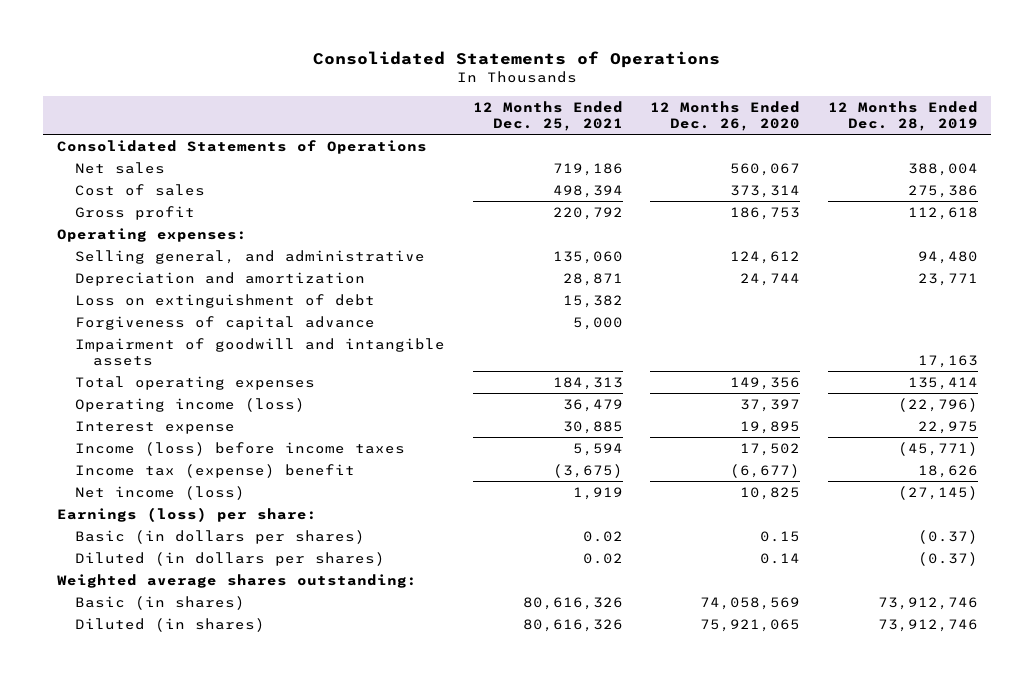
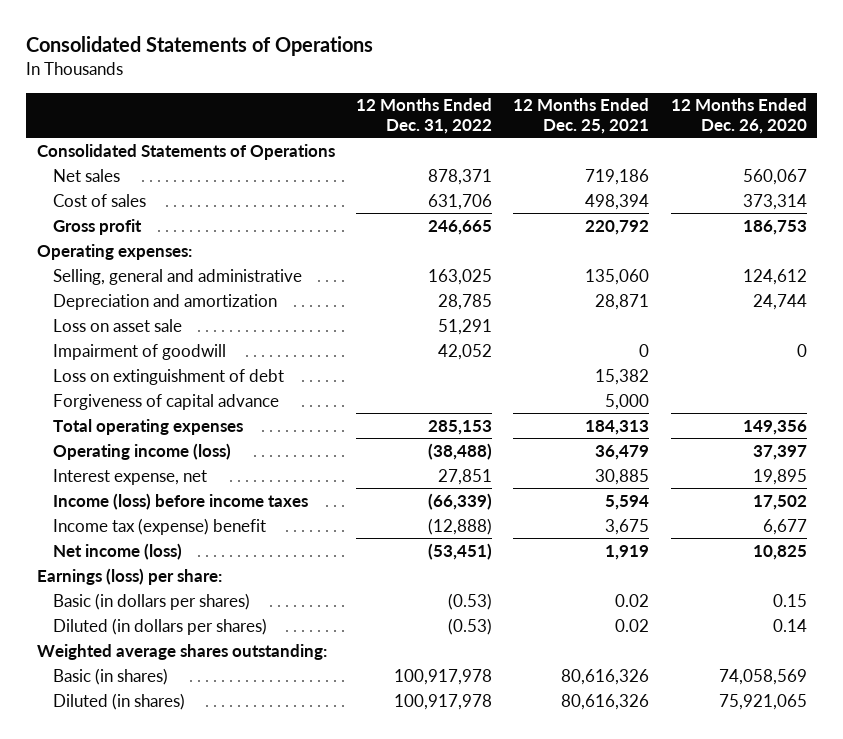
- | 12 Months Ended Dec. 25, 2021 | 12 Months Ended Dec. 26, 2020 | 12 Months Ended Dec. 28, 2019
+ | 12 Months Ended Dec. 31, 2022 | 12 Months Ended Dec. 25, 2021 | 12 Months Ended Dec. 26, 2020
- Selling general, and administrative | 135,060 | 124,612 | 94,480
+ Selling, general and administrative | 163,025 | 135,060 | 124,612
+ Loss on asset sale | 51,291 | |
+ Impairment of goodwill | 42,052 | 0 | 0
- Impairment of goodwill and intangible assets | | | 17,163
- Interest expense | 30,885 | 19,895 | 22,975
+ Interest expense, net | 27,851 | 30,885 | 19,895
- Income tax (expense) benefit | (3,675) | (6,677) | 18,626
+ Income tax (expense) benefit | (12,888) | 3,675 | 6,677

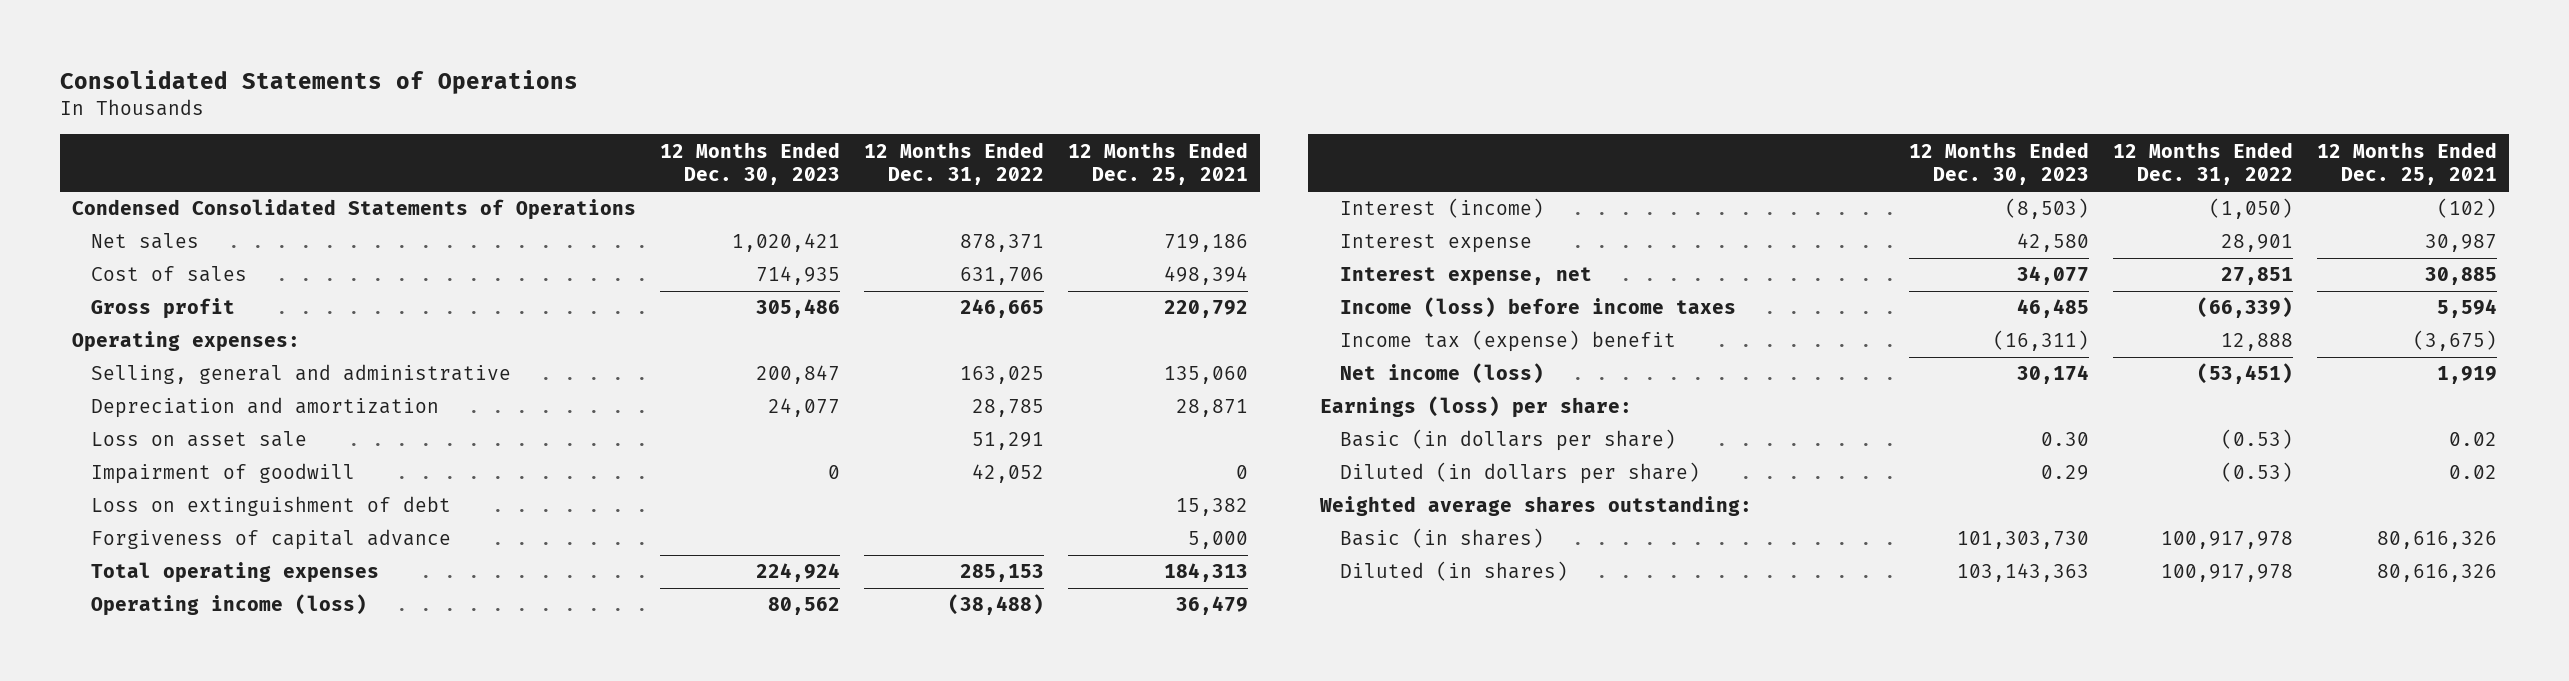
- | 12 Months Ended Dec. 31, 2022 | 12 Months Ended Dec. 25, 2021 | 12 Months Ended Dec. 26, 2020
+ | 12 Months Ended Dec. 30, 2023 | 12 Months Ended Dec. 31, 2022 | 12 Months Ended Dec. 25, 2021
- Consolidated Statements of Operations
+ Condensed Consolidated Statements of Operations
+ Interest (income) | (8,503) | (1,050) | (102)
+ Interest expense | 42,580 | 28,901 | 30,987
- Income tax (expense) benefit | (12,888) | 3,675 | 6,677
+ Income tax (expense) benefit | (16,311) | 12,888 | (3,675)
- Basic (in dollars per shares) | (0.53) | 0.02 | 0.15
- Diluted (in dollars per shares) | (0.53) | 0.02 | 0.14
+ Basic (in dollars per share) | 0.30 | (0.53) | 0.02
+ Diluted (in dollars per share) | 0.29 | (0.53) | 0.02

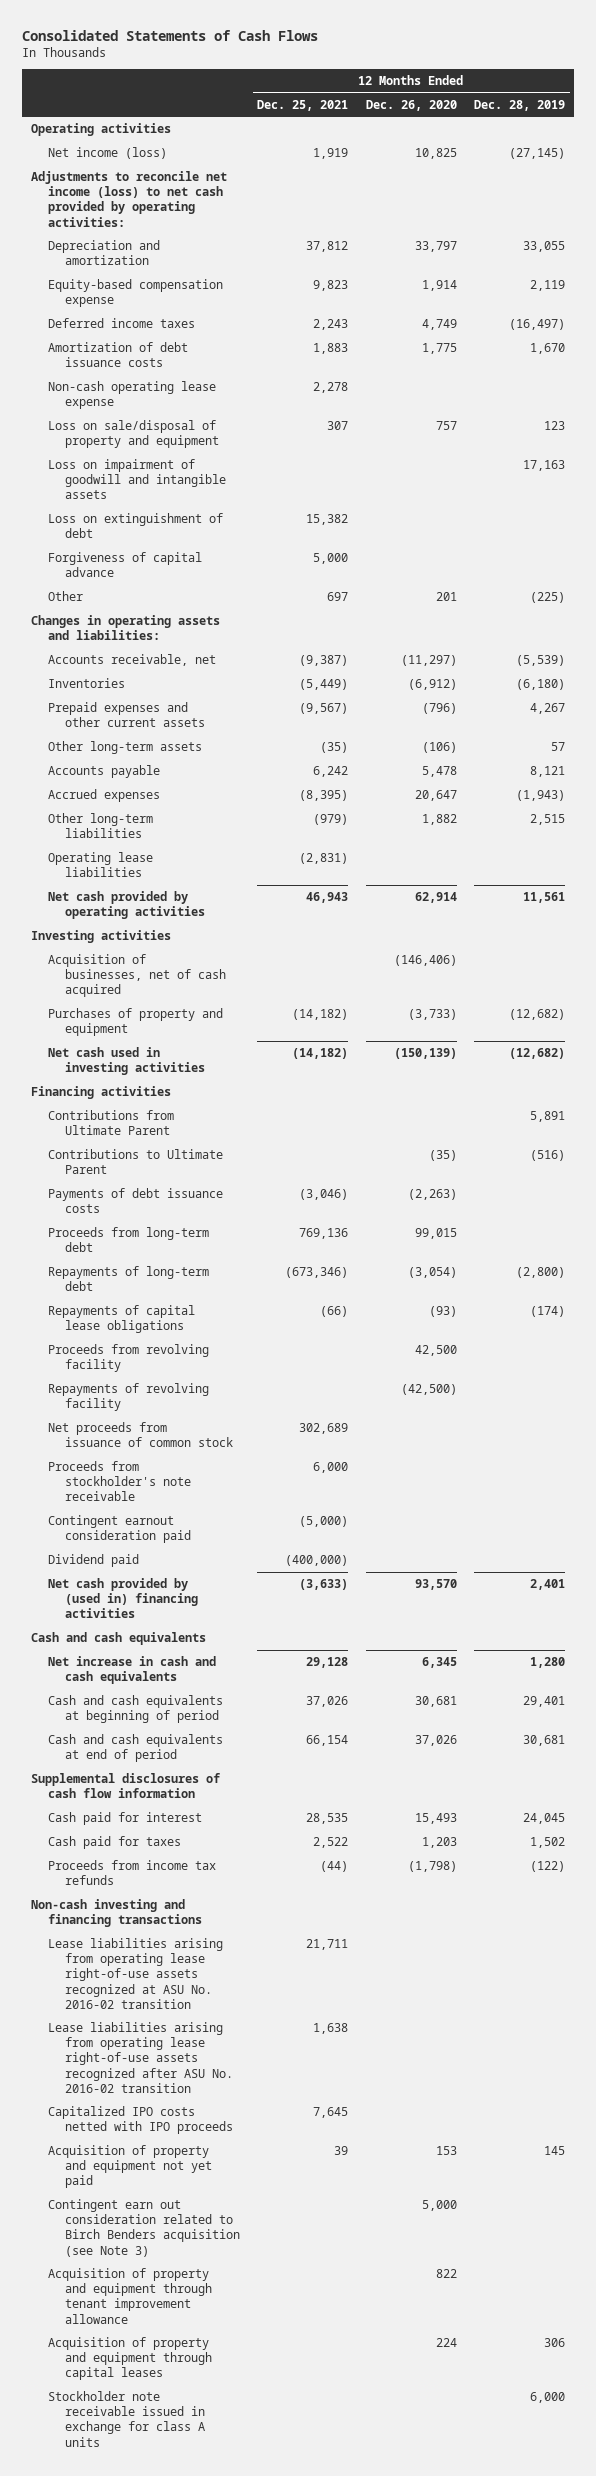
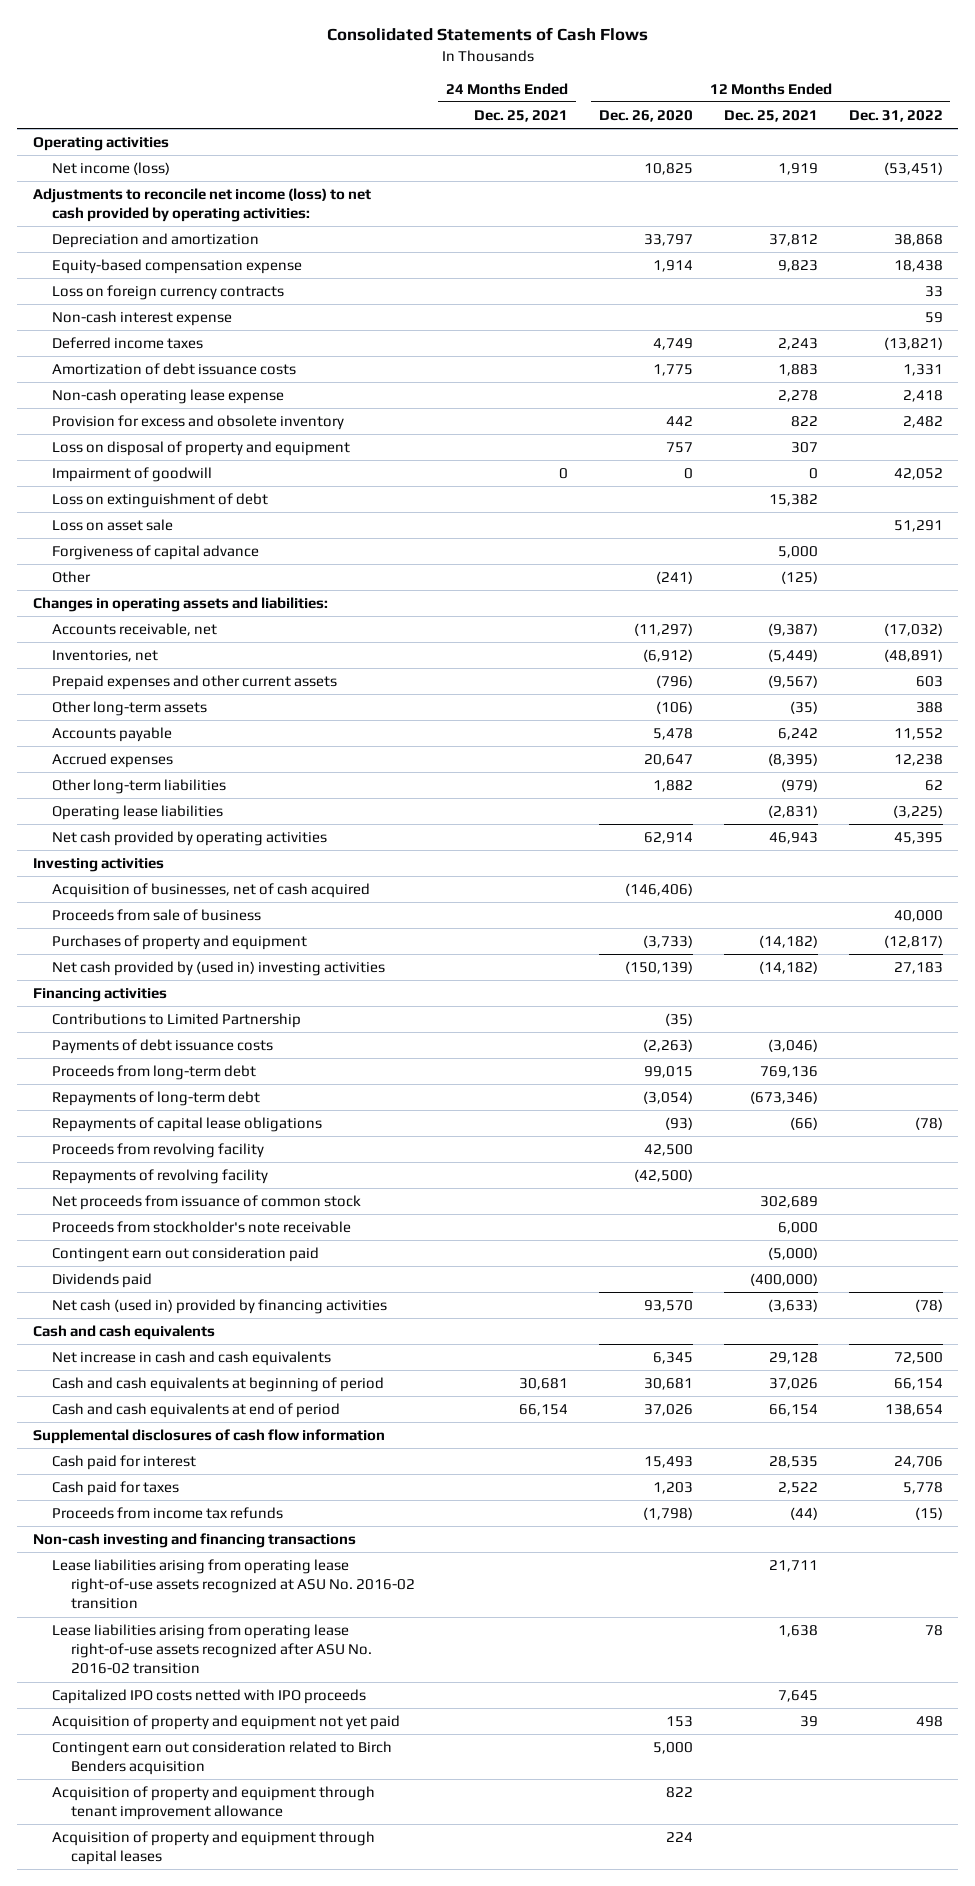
- | 12 Months Ended Dec. 25, 2021 | 12 Months Ended Dec. 26, 2020 | 12 Months Ended Dec. 28, 2019
+ | 24 Months Ended Dec. 25, 2021 | 12 Months Ended Dec. 26, 2020 | 12 Months Ended Dec. 25, 2021 | 12 Months Ended Dec. 31, 2022
+ Loss on foreign currency contracts | | | | 33
+ Non-cash interest expense | | | | 59
- Loss on sale/disposal of property and equipment | 307 | 757 | 123
- Loss on impairment of goodwill and intangible assets | | | 17,163
+ Provision for excess and obsolete inventory | | 442 | 822 | 2,482
+ Loss on disposal of property and equipment | | 757 | 307 |
+ Impairment of goodwill | 0 | 0 | 0 | 42,052
+ Loss on asset sale | | | | 51,291
- Other | 697 | 201 | (225)
+ Other | | (241) | (125) |
- Inventories | (5,449) | (6,912) | (6,180)
+ Inventories, net | | (6,912) | (5,449) | (48,891)
+ Proceeds from sale of business | | | | 40,000
- Net cash used in investing activities | (14,182) | (150,139) | (12,682)
+ Net cash provided by (used in) investing activities | | (150,139) | (14,182) | 27,183
- Contributions from Ultimate Parent | | | 5,891
- Contributions to Ultimate Parent | | (35) | (516)
+ Contributions to Limited Partnership | | (35) | |
- Contingent earnout consideration paid | (5,000) | |
- Dividend paid | (400,000) | |
- Net cash provided by (used in) financing activities | (3,633) | 93,570 | 2,401
+ Contingent earn out consideration paid | | | (5,000) |
+ Dividends paid | | | (400,000) |
+ Net cash (used in) provided by financing activities | | 93,570 | (3,633) | (78)
- Contingent earn out consideration related to Birch Benders acquisition (see Note 3) | | 5,000 |
+ Contingent earn out consideration related to Birch Benders acquisition | | 5,000 | |
- Stockholder note receivable issued in exchange for class A units | | | 6,000

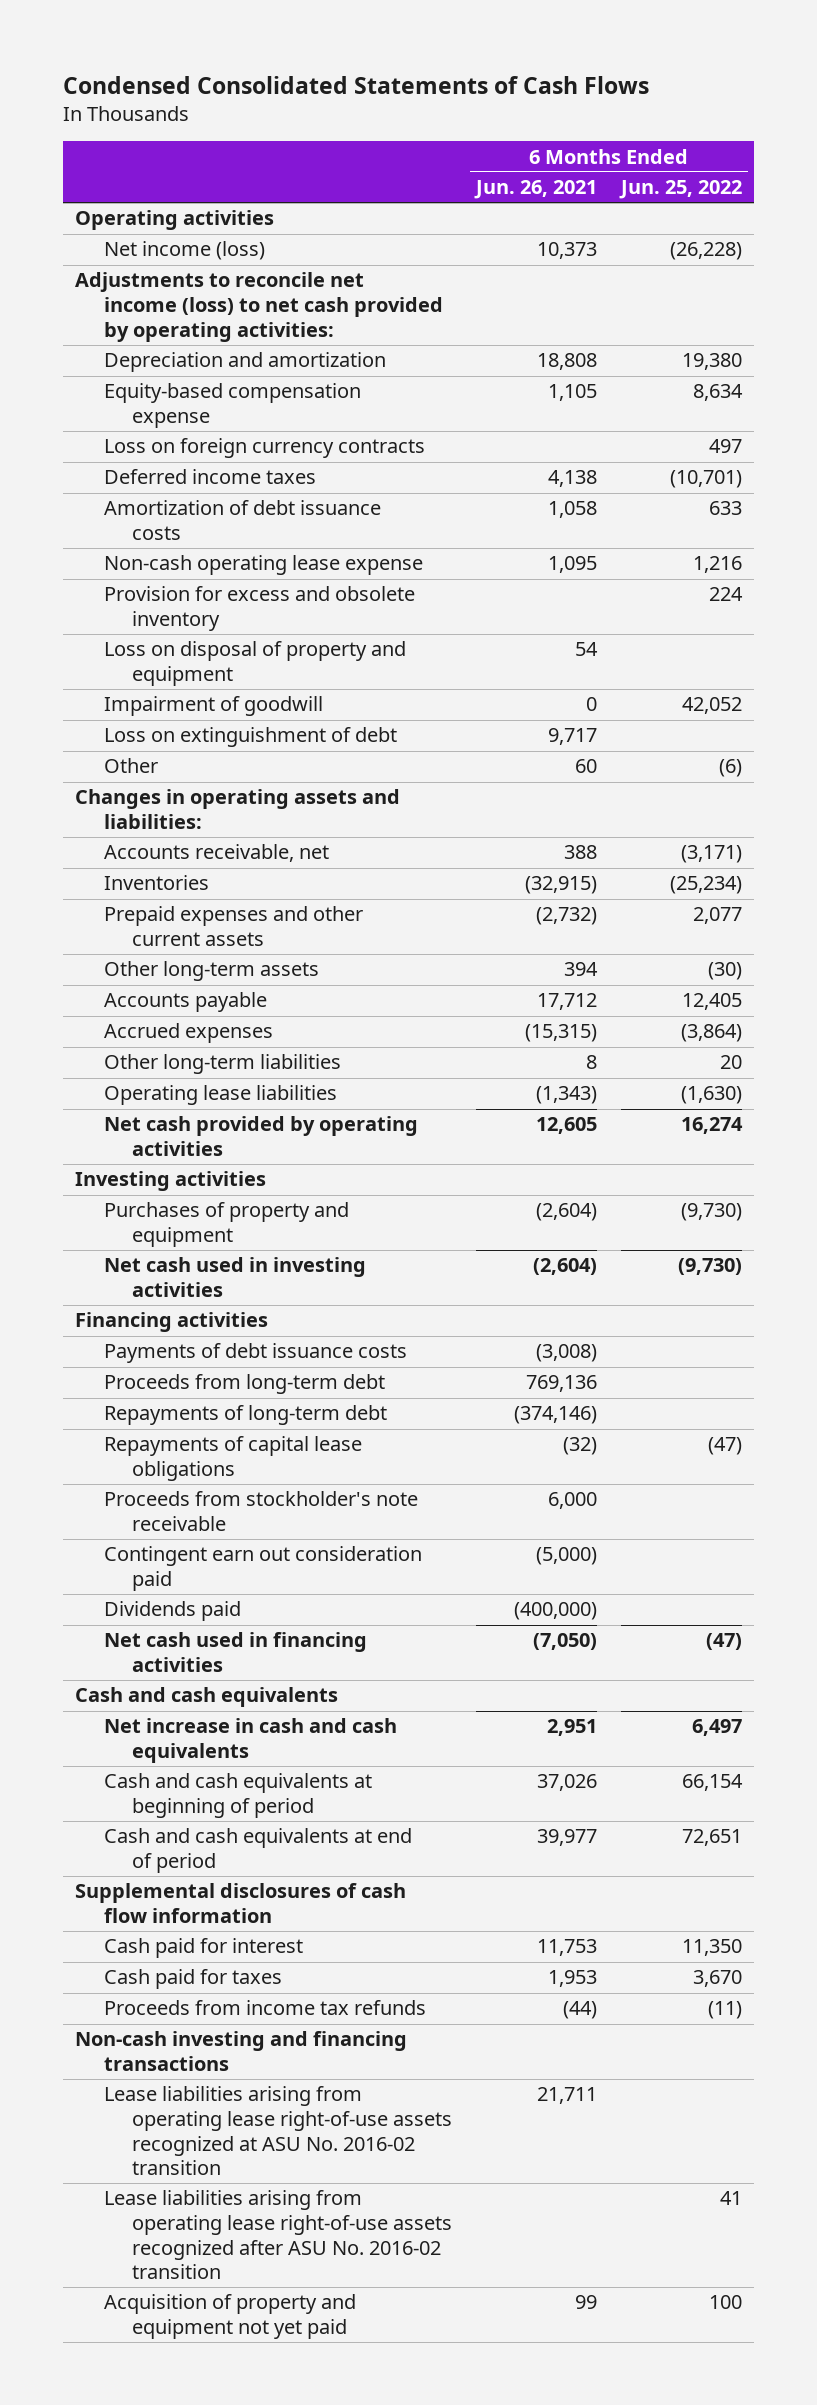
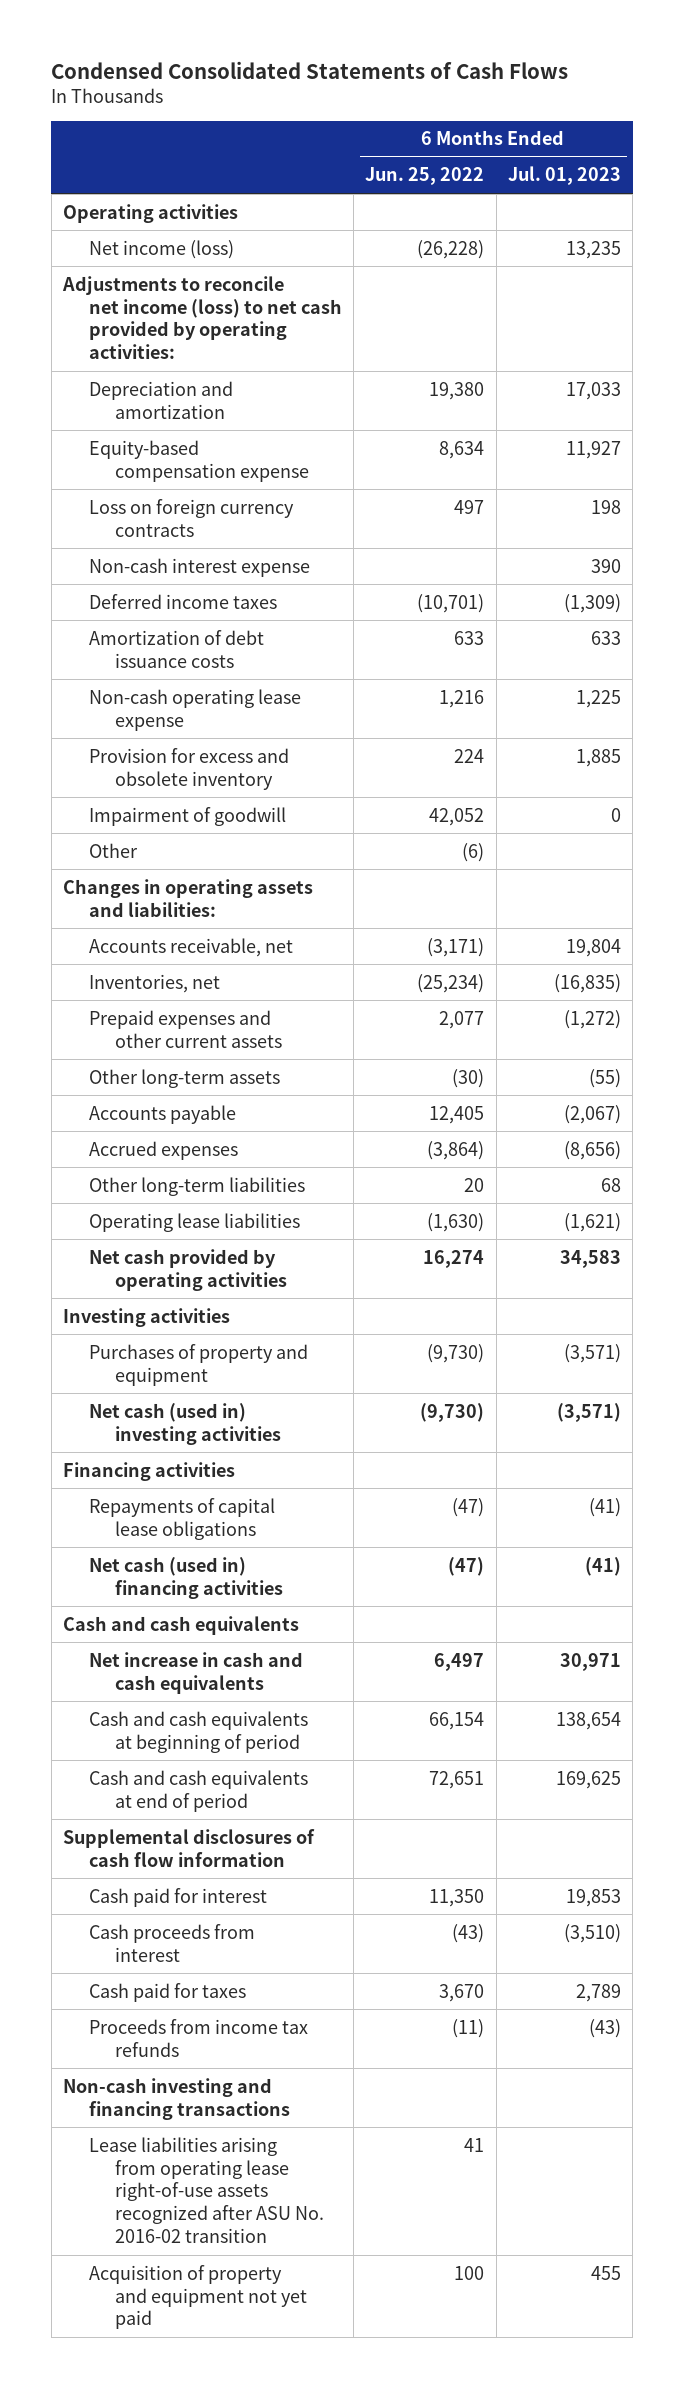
- | 6 Months Ended Jun. 26, 2021 | 6 Months Ended Jun. 25, 2022
+ | 6 Months Ended Jun. 25, 2022 | 6 Months Ended Jul. 01, 2023
+ Non-cash interest expense | | 390
- Loss on disposal of property and equipment | 54 |
- Loss on extinguishment of debt | 9,717 |
- Inventories | (32,915) | (25,234)
+ Inventories, net | (25,234) | (16,835)
- Net cash used in investing activities | (2,604) | (9,730)
+ Net cash (used in) investing activities | (9,730) | (3,571)
- Payments of debt issuance costs | (3,008) |
- Proceeds from long-term debt | 769,136 |
- Repayments of long-term debt | (374,146) |
- Proceeds from stockholder's note receivable | 6,000 |
- Contingent earn out consideration paid | (5,000) |
- Dividends paid | (400,000) |
- Net cash used in financing activities | (7,050) | (47)
+ Net cash (used in) financing activities | (47) | (41)
+ Cash proceeds from interest | (43) | (3,510)
- Lease liabilities arising from operating lease right-of-use assets recognized at ASU No. 2016-02 transition | 21,711 |

